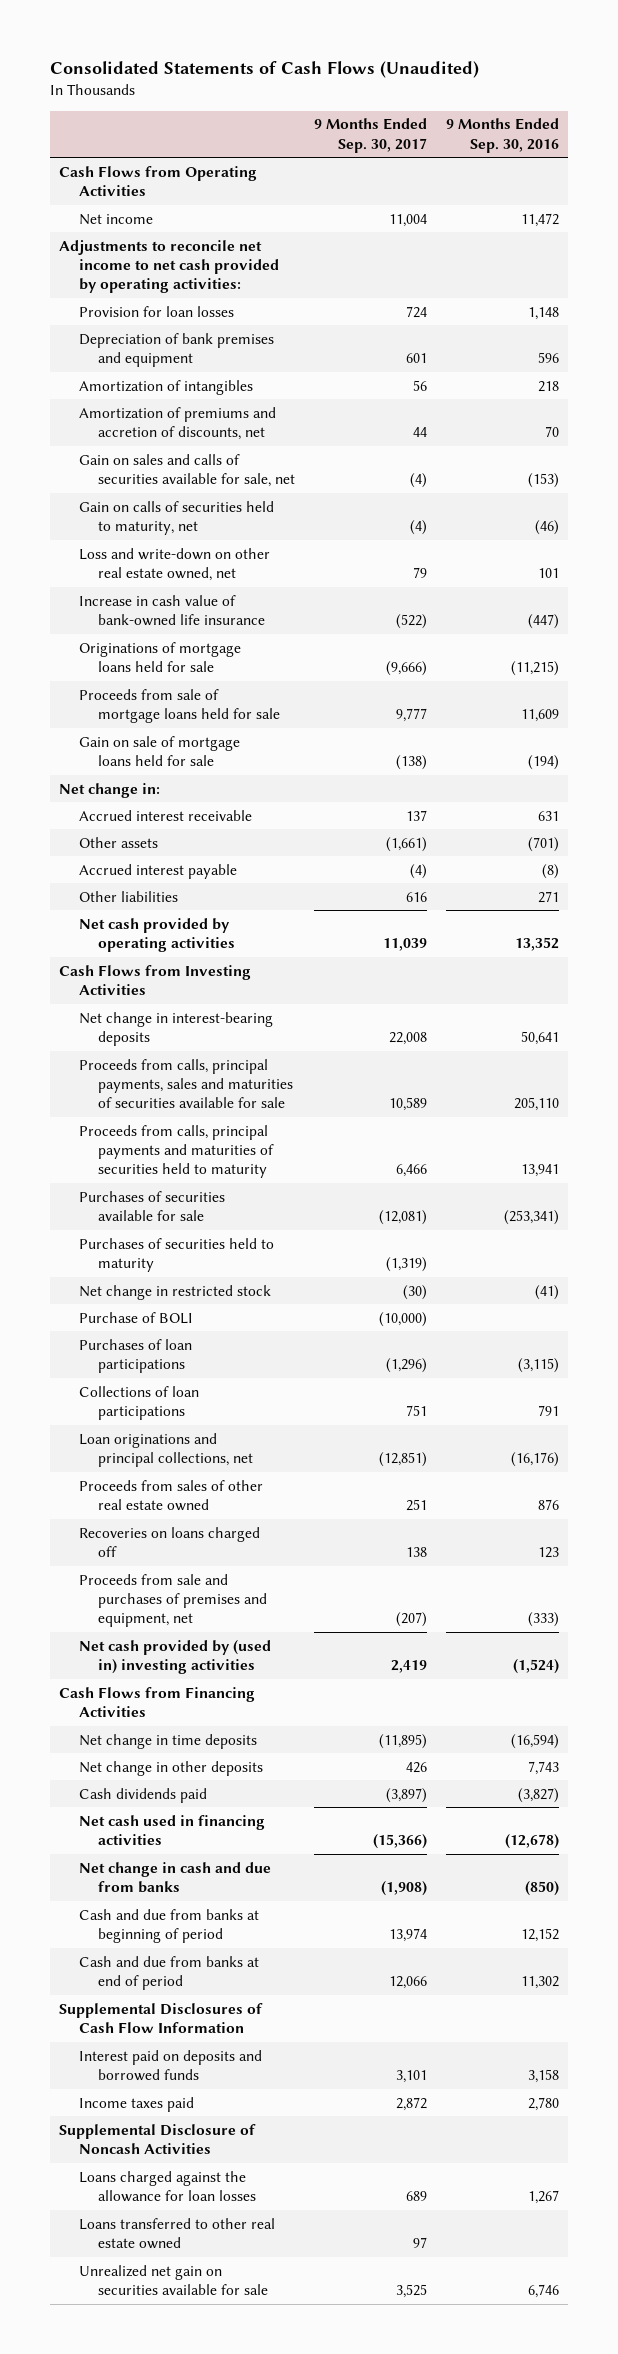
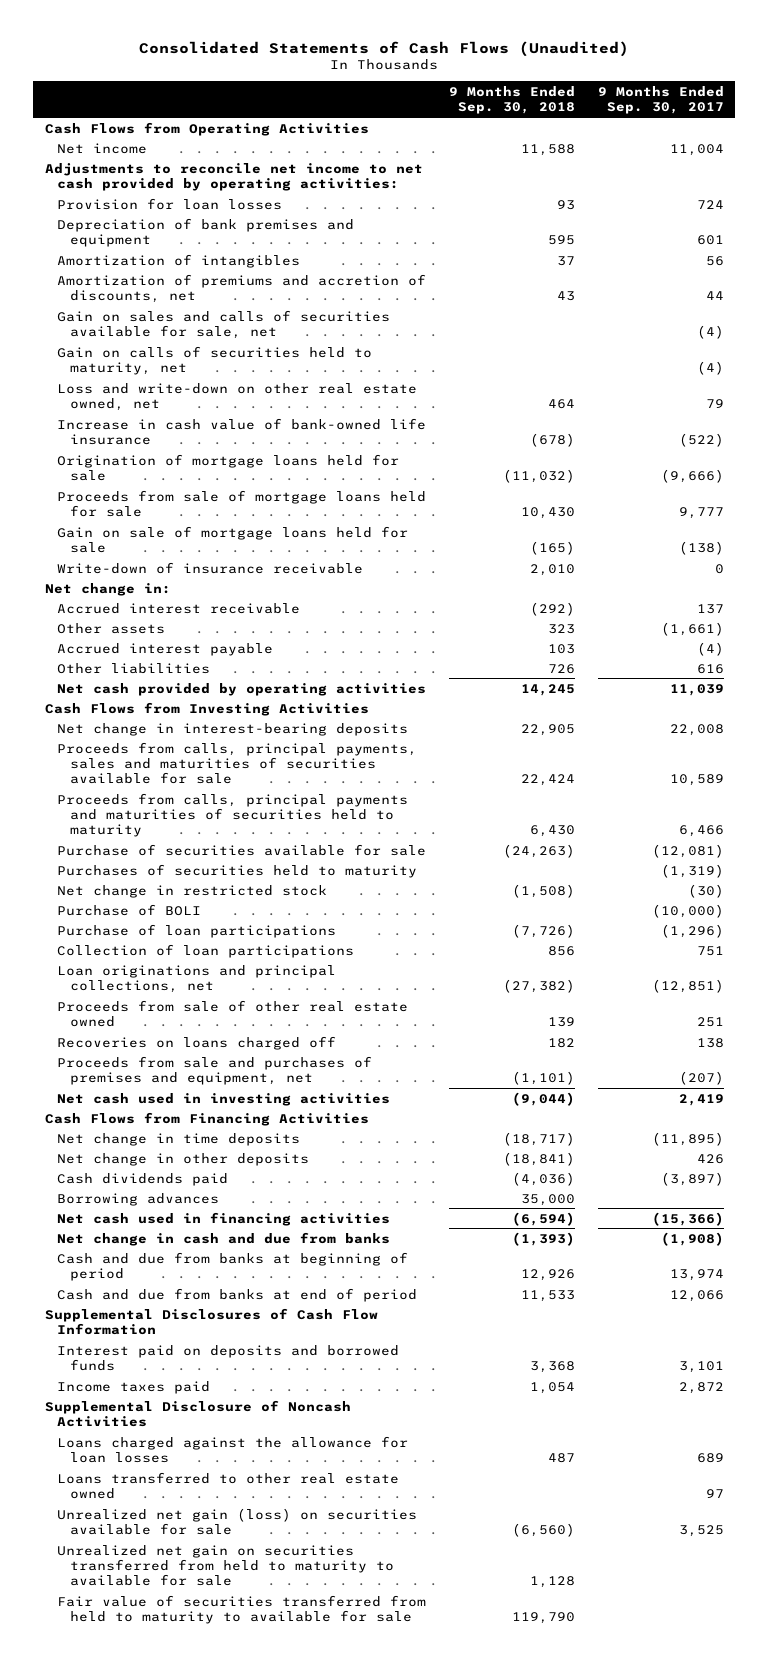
- | 9 Months Ended Sep. 30, 2017 | 9 Months Ended Sep. 30, 2016
+ | 9 Months Ended Sep. 30, 2018 | 9 Months Ended Sep. 30, 2017
- Originations of mortgage loans held for sale | (9,666) | (11,215)
+ Origination of mortgage loans held for sale | (11,032) | (9,666)
+ Write-down of insurance receivable | 2,010 | 0
- Purchases of securities available for sale | (12,081) | (253,341)
+ Purchase of securities available for sale | (24,263) | (12,081)
- Purchases of loan participations | (1,296) | (3,115)
- Collections of loan participations | 751 | 791
+ Purchase of loan participations | (7,726) | (1,296)
+ Collection of loan participations | 856 | 751
- Proceeds from sales of other real estate owned | 251 | 876
+ Proceeds from sale of other real estate owned | 139 | 251
- Net cash provided by (used in) investing activities | 2,419 | (1,524)
+ Net cash used in investing activities | (9,044) | 2,419
+ Borrowing advances | 35,000 |
- Unrealized net gain on securities available for sale | 3,525 | 6,746
+ Unrealized net gain (loss) on securities available for sale | (6,560) | 3,525
+ Unrealized net gain on securities transferred from held to maturity to available for sale | 1,128 |
+ Fair value of securities transferred from held to maturity to available for sale | 119,790 |

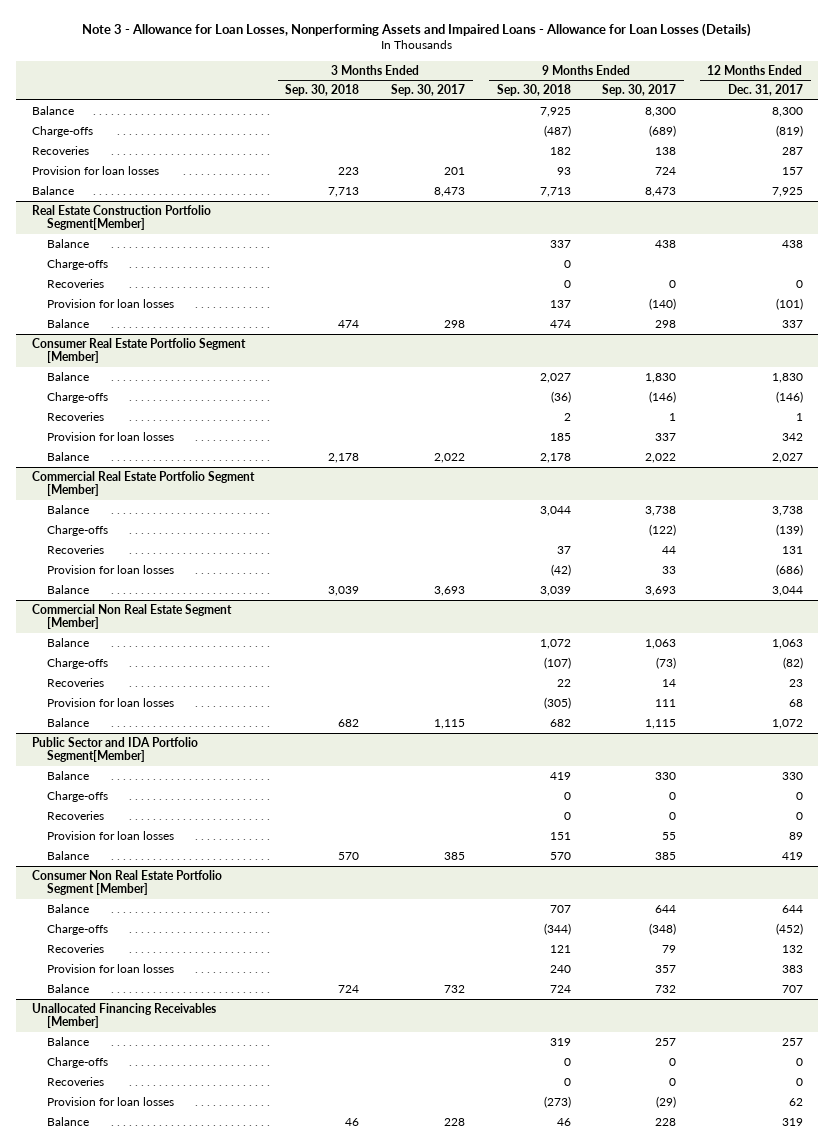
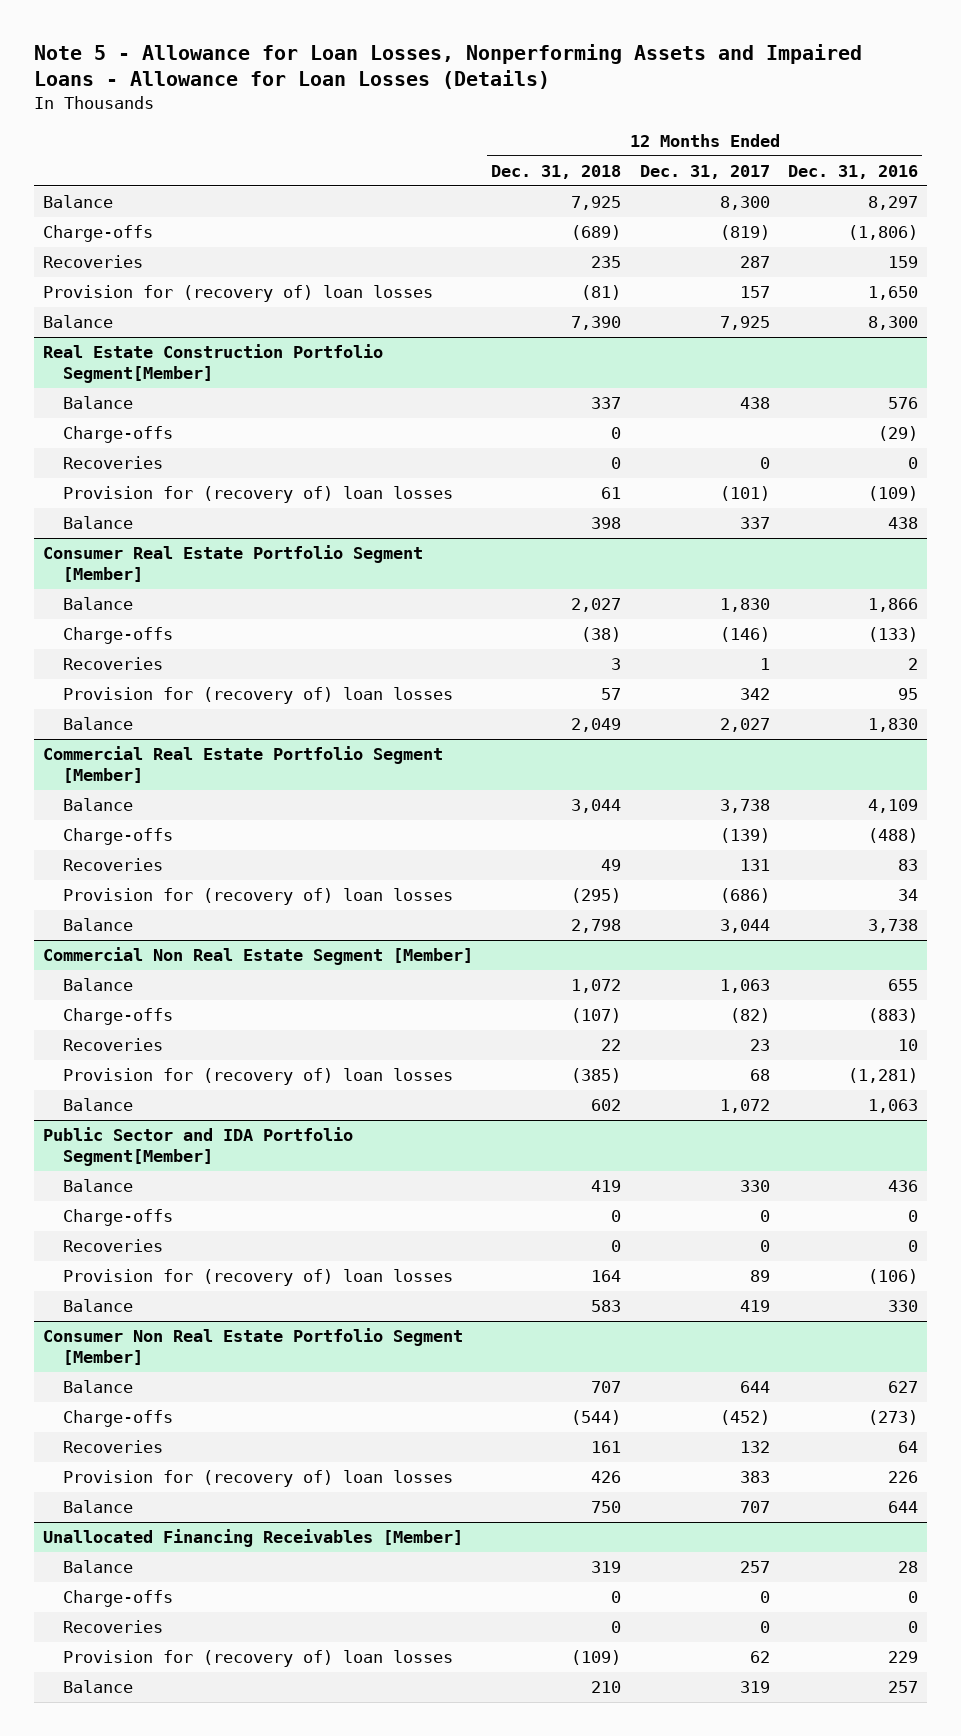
- Note 3 - Allowance for Loan Losses, Nonperforming Assets and Impaired Loans - Allowance for Loan Losses (Details)
+ Note 5 - Allowance for Loan Losses, Nonperforming Assets and Impaired Loans - Allowance for Loan Losses (Details)
- | 3 Months Ended Sep. 30, 2018 | 3 Months Ended Sep. 30, 2017 | 9 Months Ended Sep. 30, 2018 | 9 Months Ended Sep. 30, 2017 | 12 Months Ended Dec. 31, 2017
+ | 12 Months Ended Dec. 31, 2018 | 12 Months Ended Dec. 31, 2017 | 12 Months Ended Dec. 31, 2016
- Provision for loan losses | 223 | 201 | 93 | 724 | 157
+ Provision for (recovery of) loan losses | (81) | 157 | 1,650
@ Real Estate Construction Portfolio Segment[Member]
- Provision for loan losses | | | 137 | (140) | (101)
+ Provision for (recovery of) loan losses | 61 | (101) | (109)
@ Consumer Real Estate Portfolio Segment [Member]
- Provision for loan losses | | | 185 | 337 | 342
+ Provision for (recovery of) loan losses | 57 | 342 | 95
@ Commercial Real Estate Portfolio Segment [Member]
- Provision for loan losses | | | (42) | 33 | (686)
+ Provision for (recovery of) loan losses | (295) | (686) | 34
@ Commercial Non Real Estate Segment [Member]
- Provision for loan losses | | | (305) | 111 | 68
+ Provision for (recovery of) loan losses | (385) | 68 | (1,281)
@ Public Sector and IDA Portfolio Segment[Member]
- Provision for loan losses | | | 151 | 55 | 89
+ Provision for (recovery of) loan losses | 164 | 89 | (106)
@ Consumer Non Real Estate Portfolio Segment [Member]
- Provision for loan losses | | | 240 | 357 | 383
+ Provision for (recovery of) loan losses | 426 | 383 | 226
@ Unallocated Financing Receivables [Member]
- Provision for loan losses | | | (273) | (29) | 62
+ Provision for (recovery of) loan losses | (109) | 62 | 229

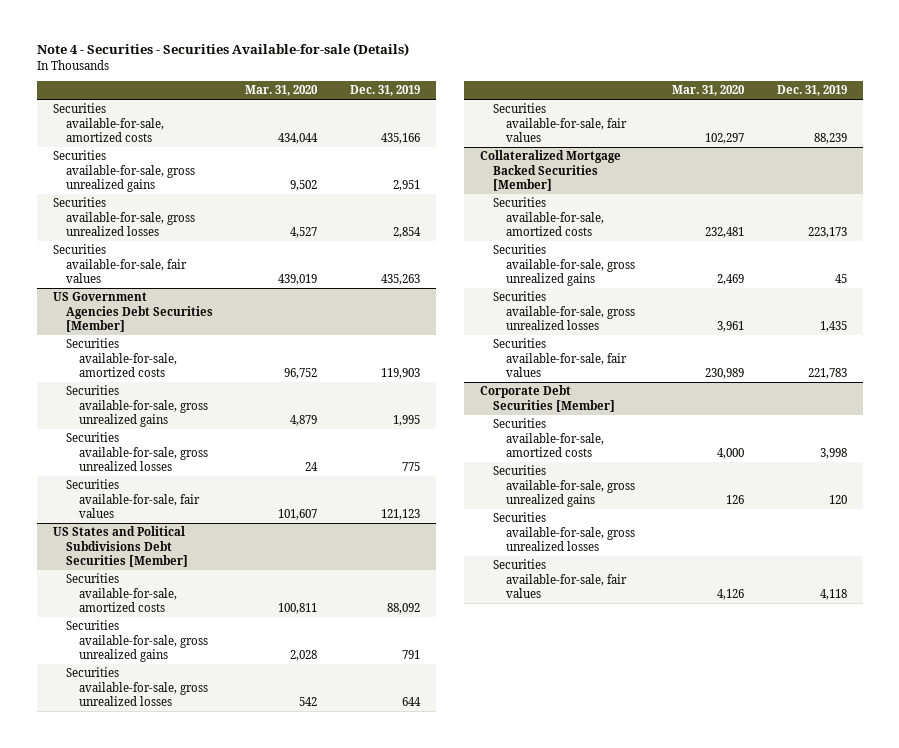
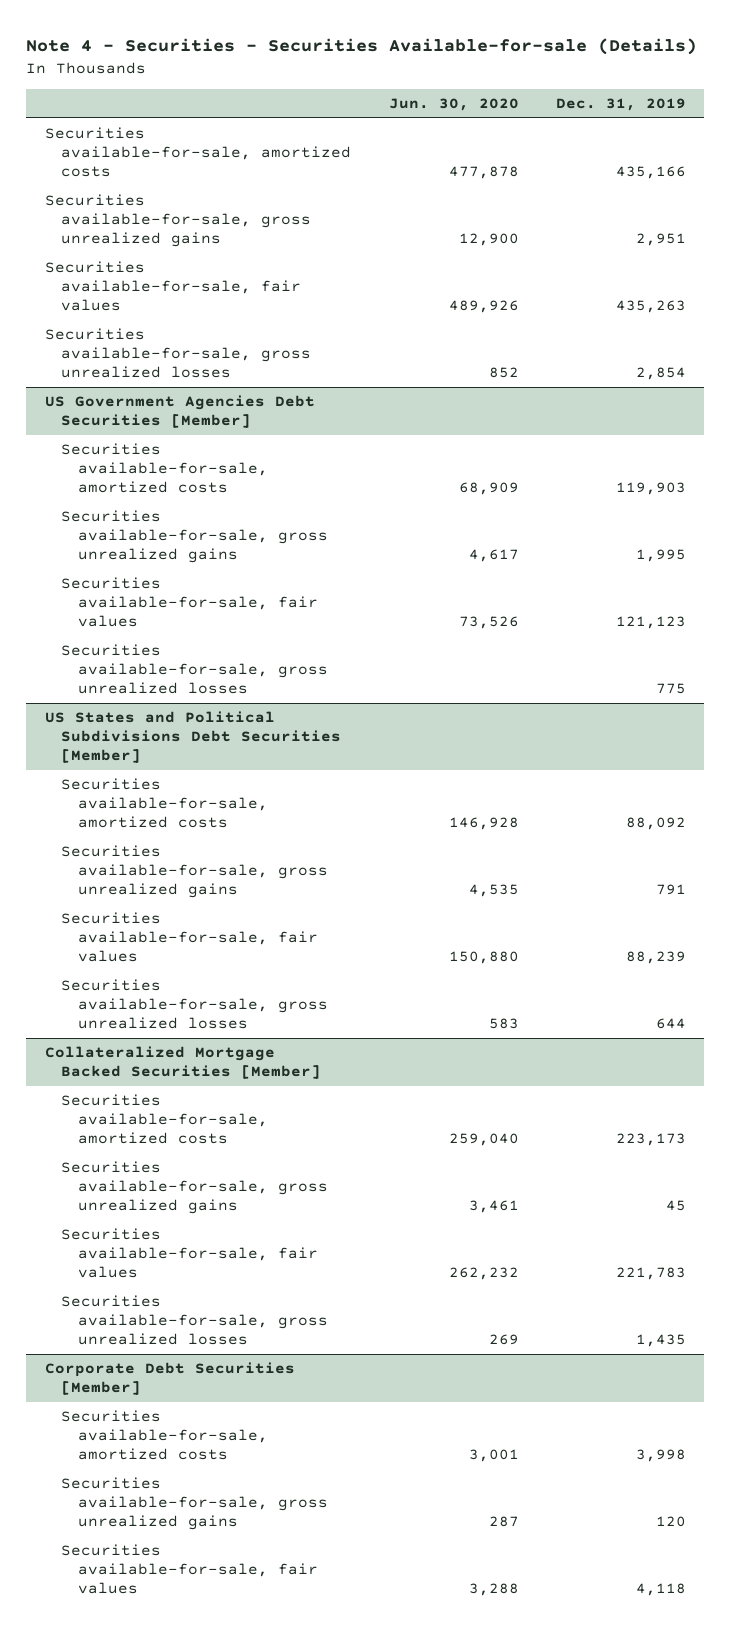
- | Mar. 31, 2020 | Dec. 31, 2019
+ | Jun. 30, 2020 | Dec. 31, 2019
moved down: Securities available-for-sale, gross unrealized losses | 852 | 2,854
@ US Government Agencies Debt Securities [Member]
moved down: Securities available-for-sale, gross unrealized losses | | 775
@ US States and Political Subdivisions Debt Securities [Member]
moved down: Securities available-for-sale, gross unrealized losses | 583 | 644
@ Collateralized Mortgage Backed Securities [Member]
moved down: Securities available-for-sale, gross unrealized losses | 269 | 1,435
@ Corporate Debt Securities [Member]
- Securities available-for-sale, gross unrealized losses

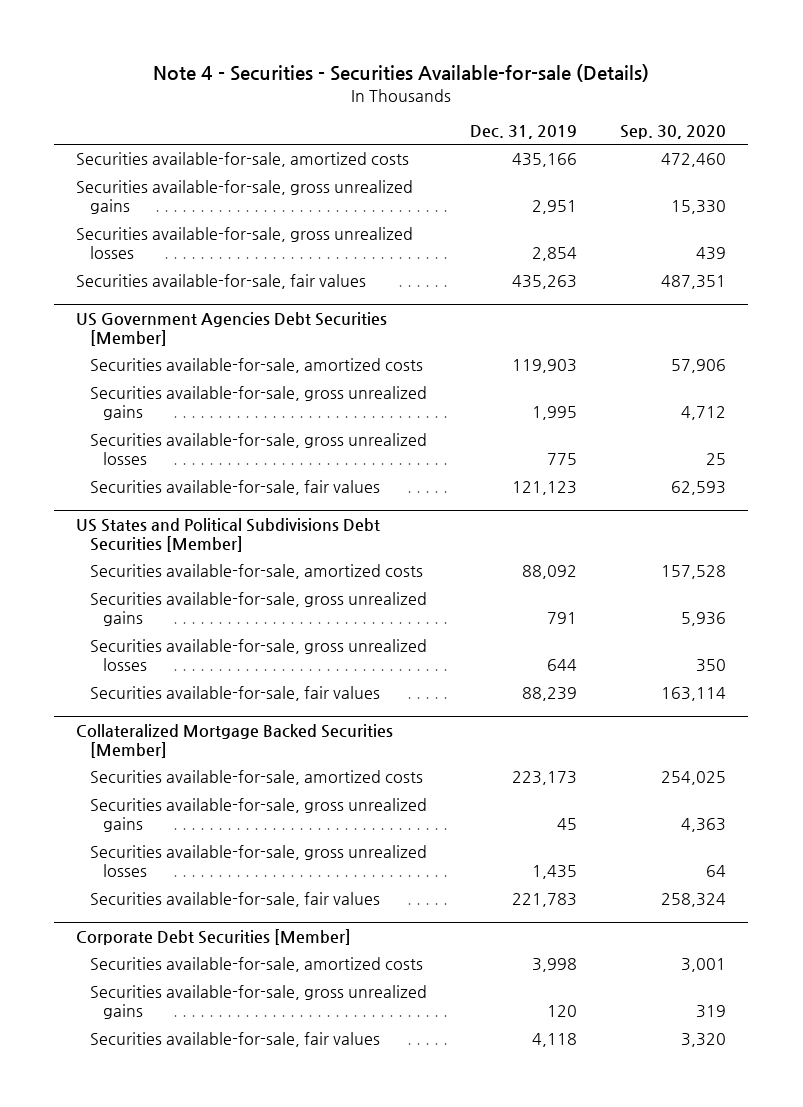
- | Jun. 30, 2020 | Dec. 31, 2019
+ | Dec. 31, 2019 | Sep. 30, 2020
moved down: Securities available-for-sale, fair values | 435,263 | 487,351
@ US Government Agencies Debt Securities [Member]
moved down: Securities available-for-sale, fair values | 121,123 | 62,593
@ US States and Political Subdivisions Debt Securities [Member]
moved down: Securities available-for-sale, fair values | 88,239 | 163,114
@ Collateralized Mortgage Backed Securities [Member]
moved down: Securities available-for-sale, fair values | 221,783 | 258,324

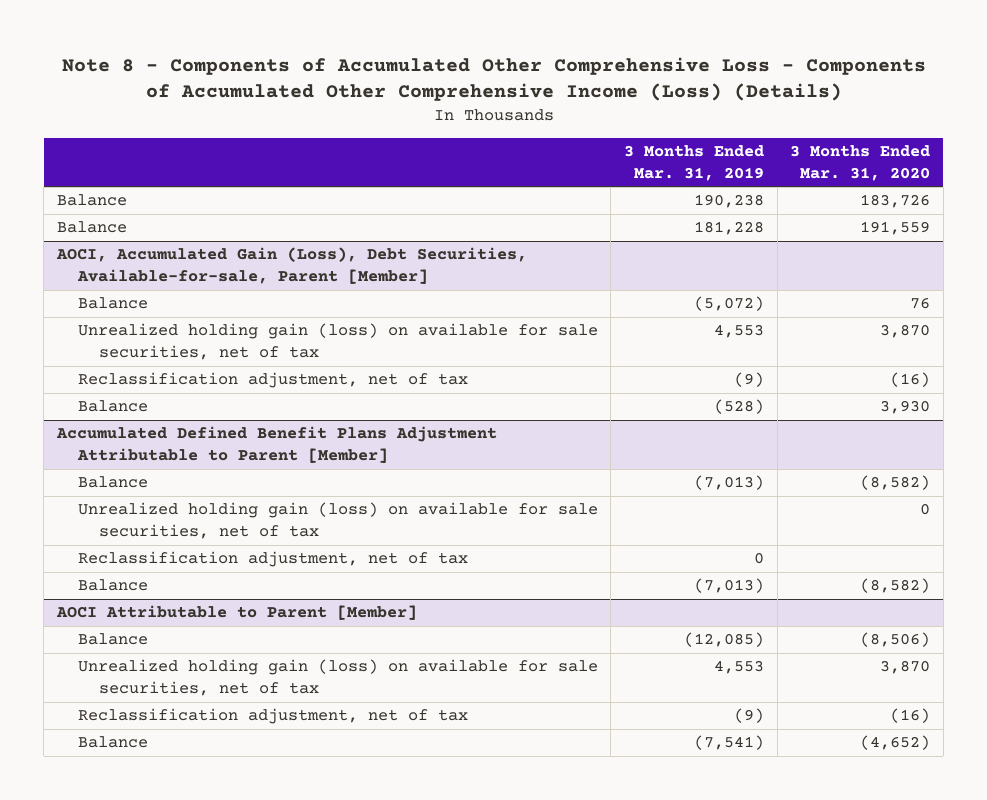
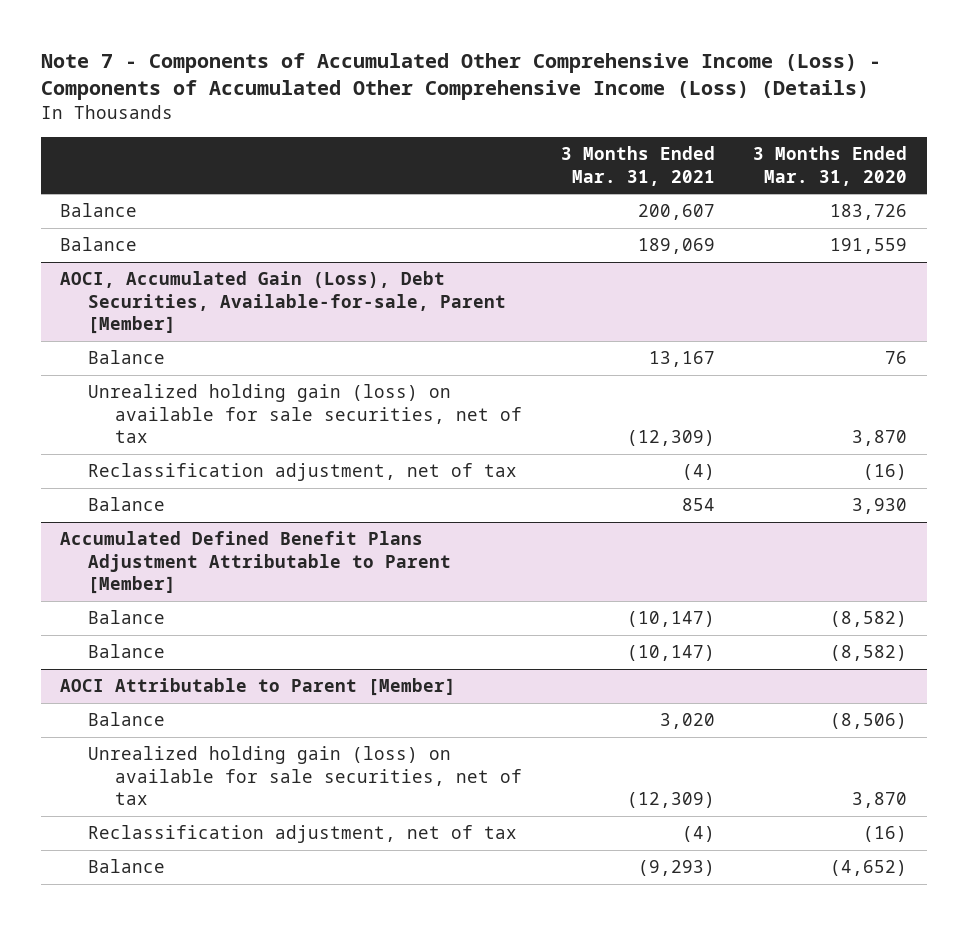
- Note 8 - Components of Accumulated Other Comprehensive Loss - Components of Accumulated Other Comprehensive Income (Loss) (Details)
+ Note 7 - Components of Accumulated Other Comprehensive Income (Loss) - Components of Accumulated Other Comprehensive Income (Loss) (Details)
- | 3 Months Ended Mar. 31, 2019 | 3 Months Ended Mar. 31, 2020
+ | 3 Months Ended Mar. 31, 2021 | 3 Months Ended Mar. 31, 2020
@ Accumulated Defined Benefit Plans Adjustment Attributable to Parent [Member]
- Unrealized holding gain (loss) on available for sale securities, net of tax | | 0
- Reclassification adjustment, net of tax | 0 |

